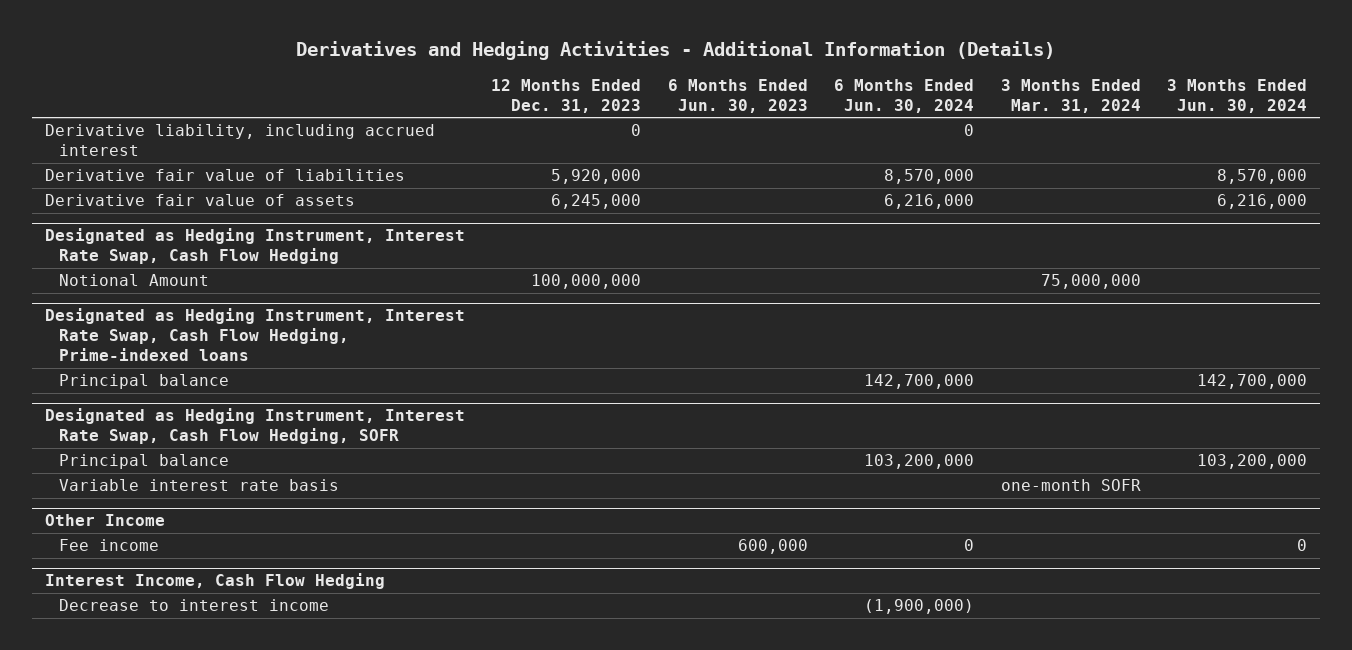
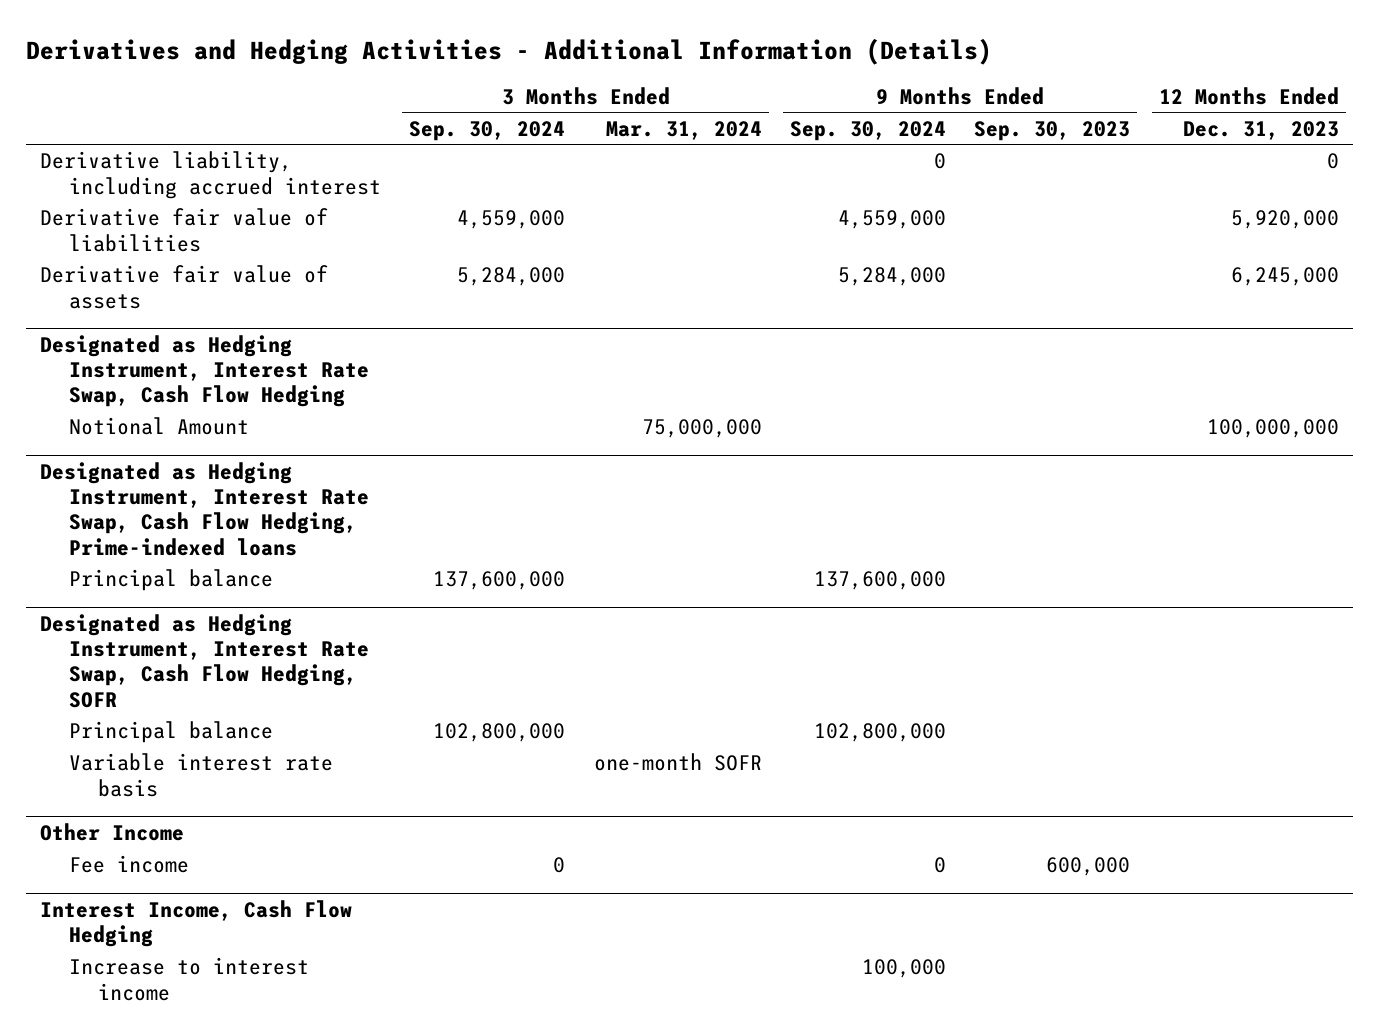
- | 12 Months Ended Dec. 31, 2023 | 6 Months Ended Jun. 30, 2023 | 6 Months Ended Jun. 30, 2024 | 3 Months Ended Mar. 31, 2024 | 3 Months Ended Jun. 30, 2024
+ | 3 Months Ended Sep. 30, 2024 | 3 Months Ended Mar. 31, 2024 | 9 Months Ended Sep. 30, 2024 | 9 Months Ended Sep. 30, 2023 | 12 Months Ended Dec. 31, 2023
@ Interest Income, Cash Flow Hedging
- Decrease to interest income | | | (1,900,000) | |
+ Increase to interest income | | | 100,000 | |

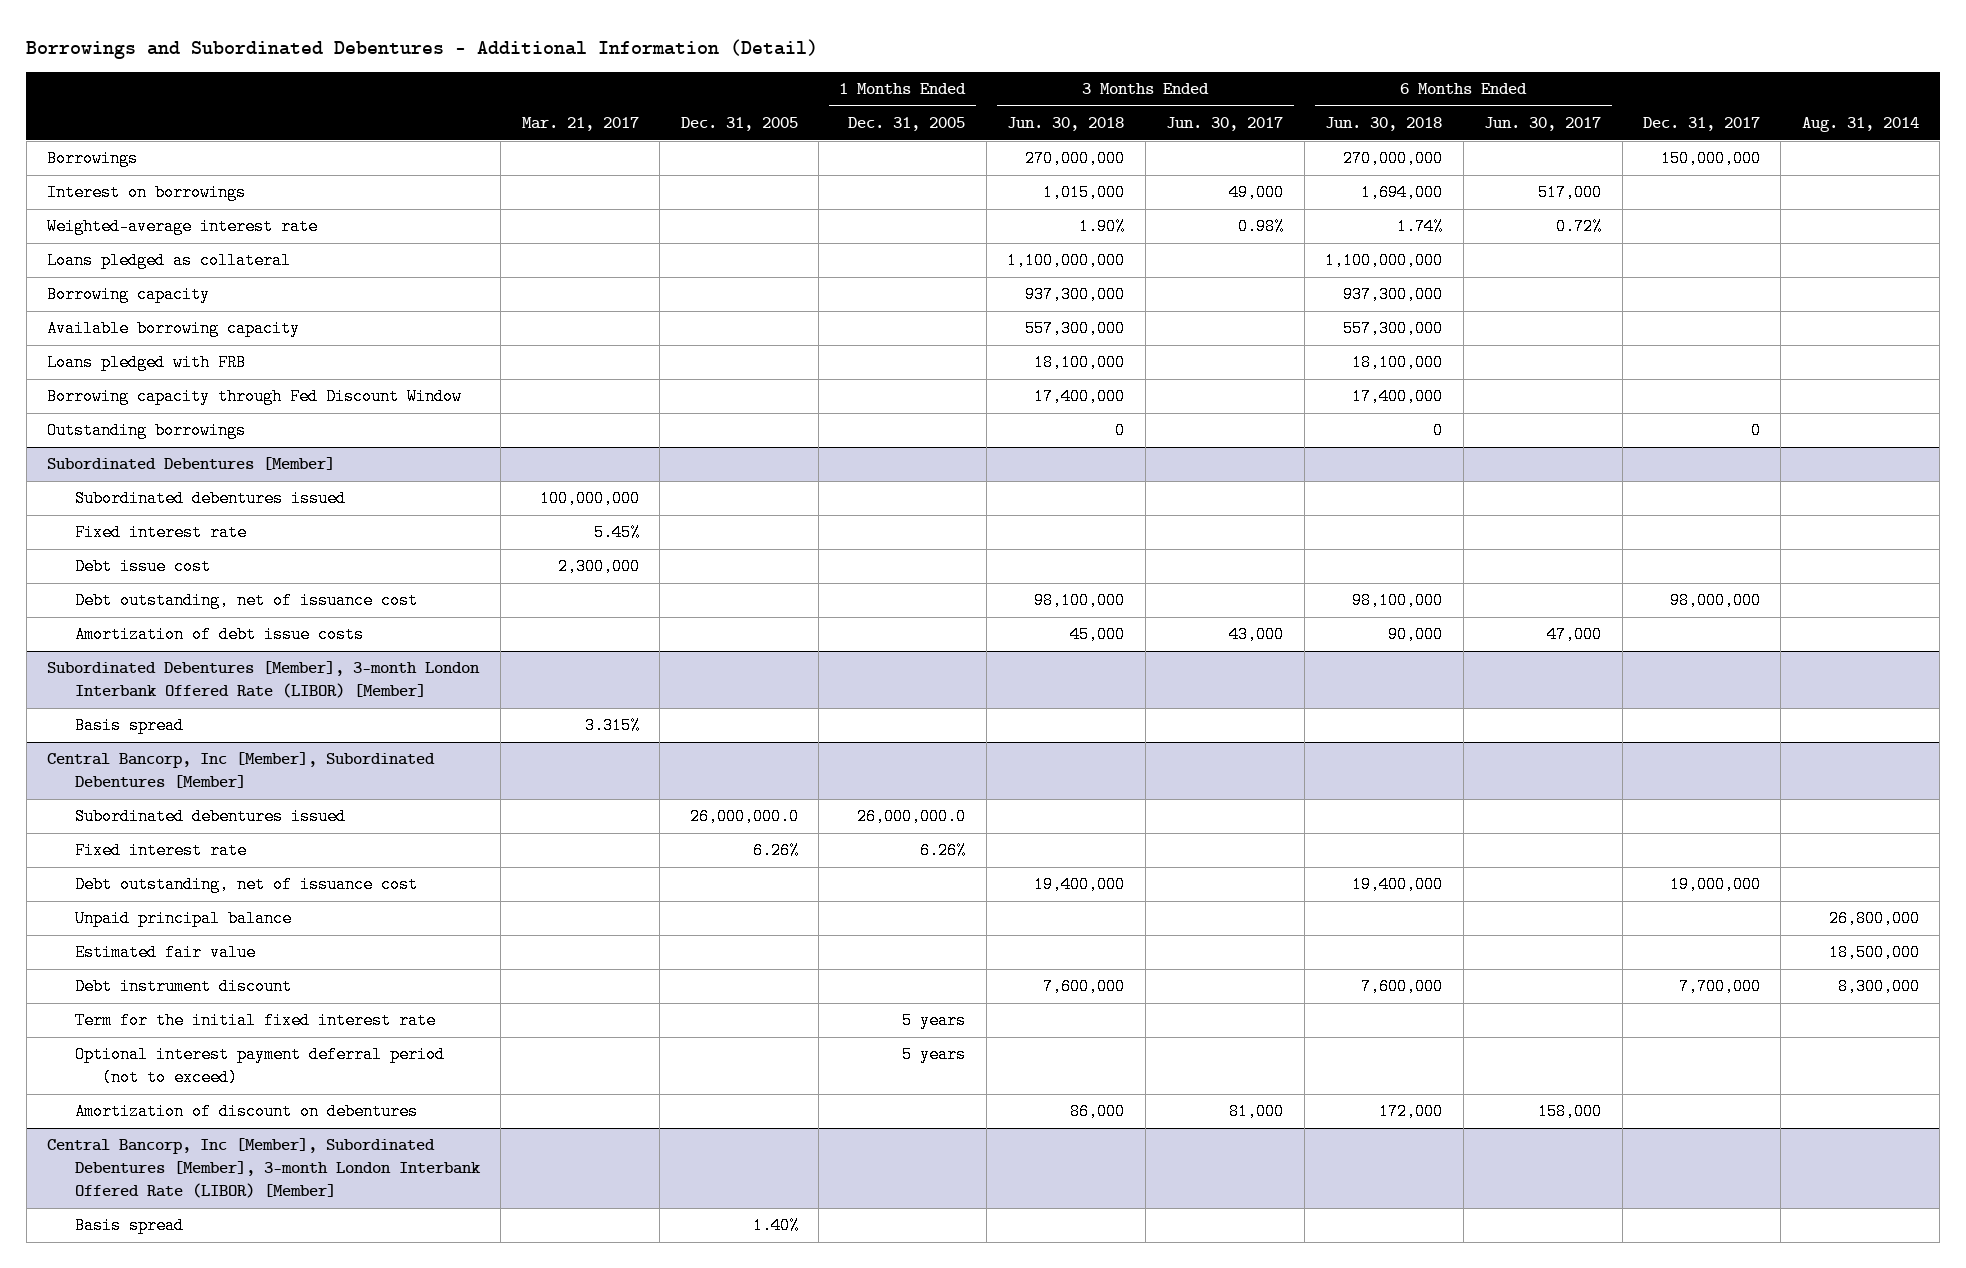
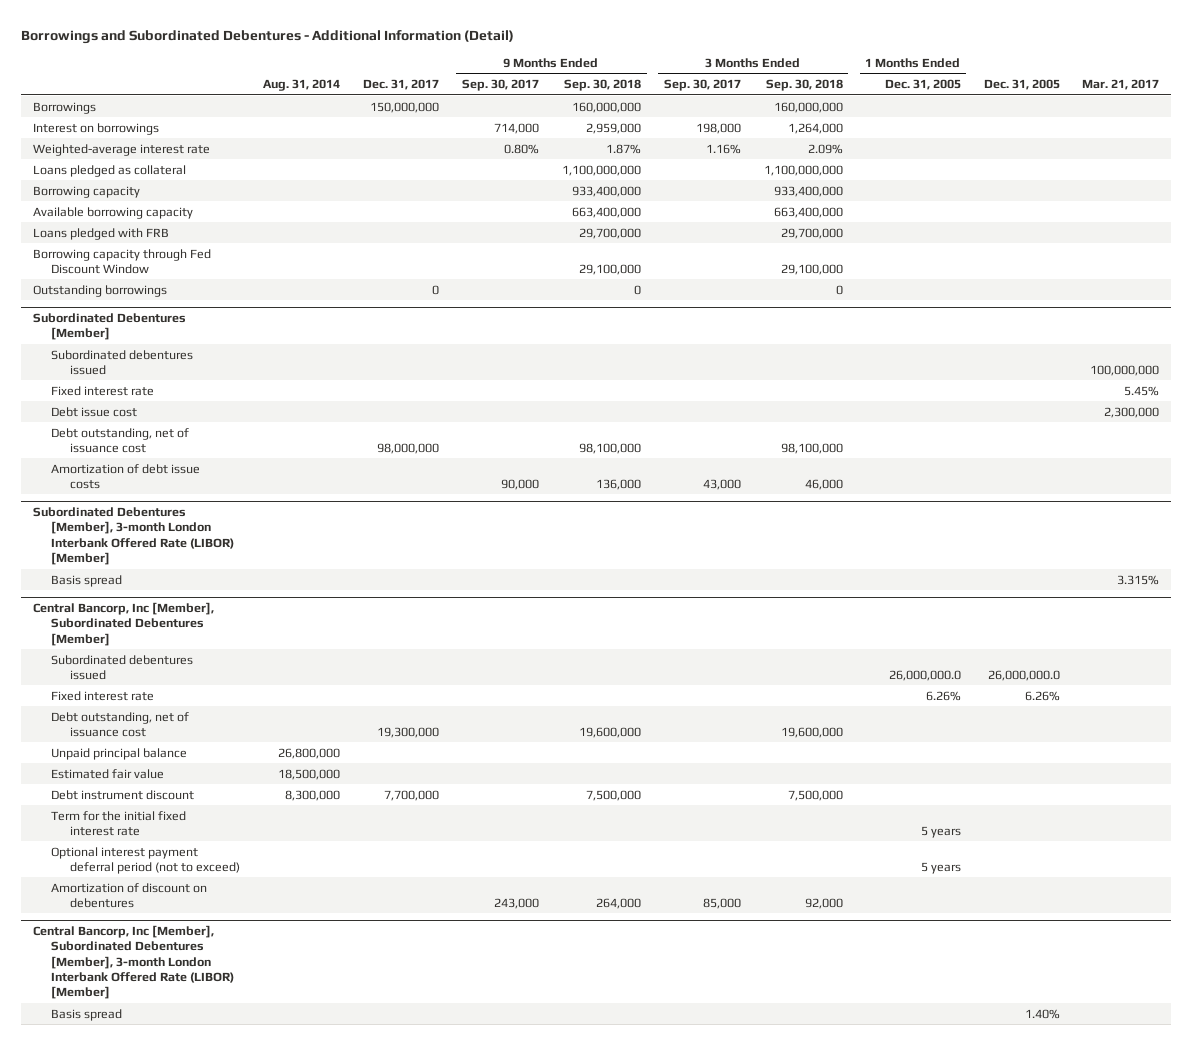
- | Mar. 21, 2017 | Dec. 31, 2005 | 1 Months Ended Dec. 31, 2005 | 3 Months Ended Jun. 30, 2018 | 3 Months Ended Jun. 30, 2017 | 6 Months Ended Jun. 30, 2018 | 6 Months Ended Jun. 30, 2017 | Dec. 31, 2017 | Aug. 31, 2014
+ | Aug. 31, 2014 | Dec. 31, 2017 | 9 Months Ended Sep. 30, 2017 | 9 Months Ended Sep. 30, 2018 | 3 Months Ended Sep. 30, 2017 | 3 Months Ended Sep. 30, 2018 | 1 Months Ended Dec. 31, 2005 | Dec. 31, 2005 | Mar. 21, 2017
@ Central Bancorp, Inc [Member], Subordinated Debentures [Member]
- Debt outstanding, net of issuance cost | | | | 19,400,000 | | 19,400,000 | | 19,000,000 |
+ Debt outstanding, net of issuance cost | | 19,300,000 | | 19,600,000 | | 19,600,000 | | |

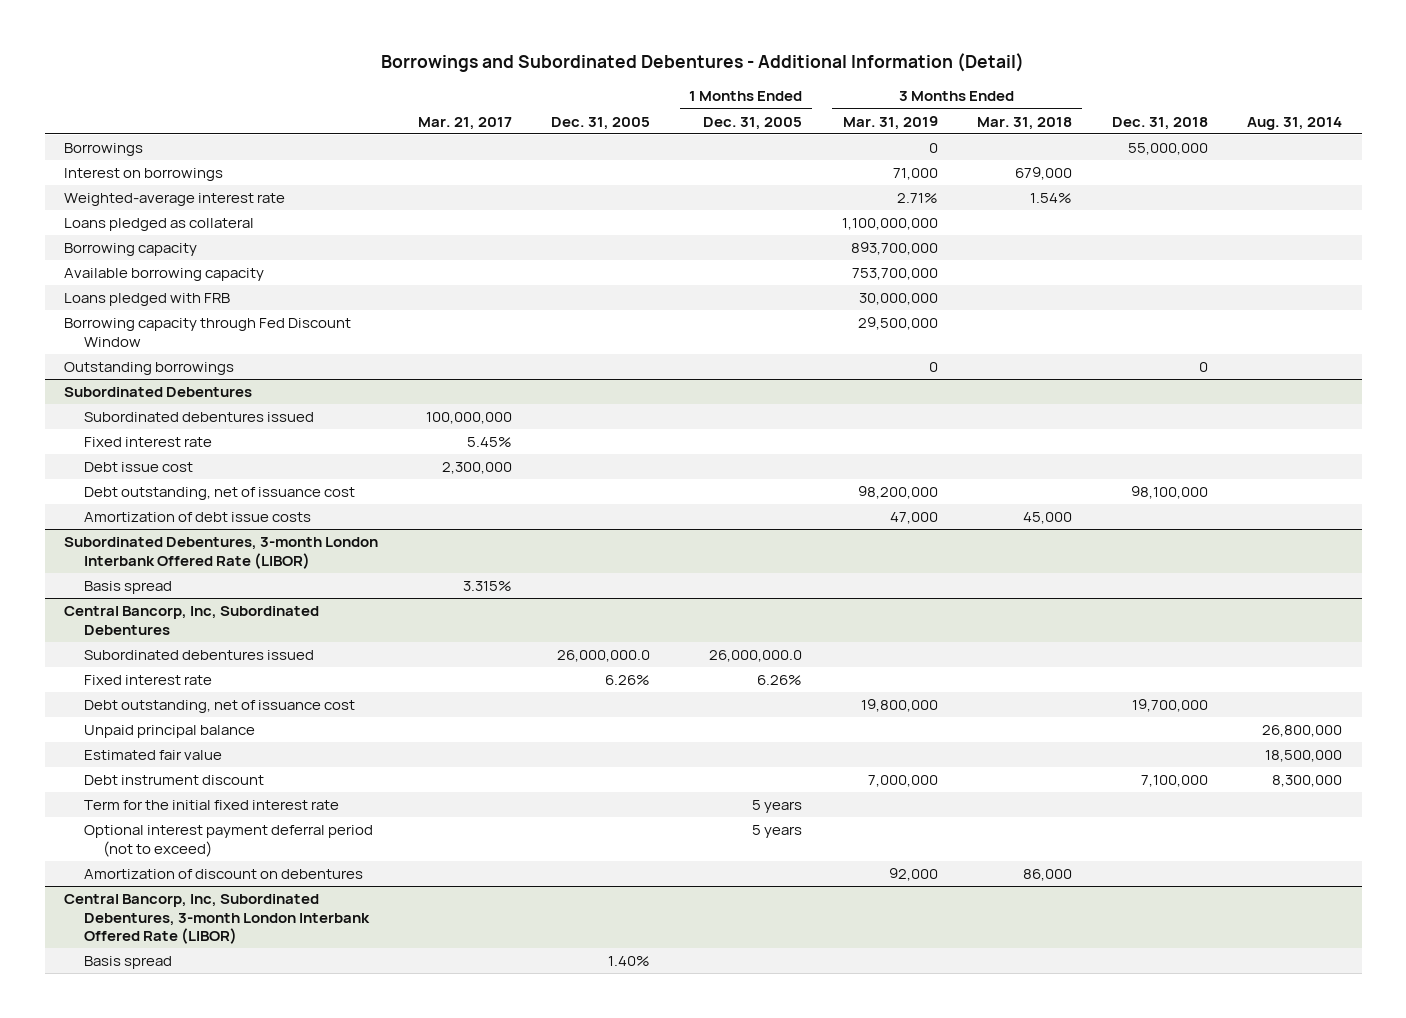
- | Aug. 31, 2014 | Dec. 31, 2017 | 9 Months Ended Sep. 30, 2017 | 9 Months Ended Sep. 30, 2018 | 3 Months Ended Sep. 30, 2017 | 3 Months Ended Sep. 30, 2018 | 1 Months Ended Dec. 31, 2005 | Dec. 31, 2005 | Mar. 21, 2017
+ | Mar. 21, 2017 | Dec. 31, 2005 | 1 Months Ended Dec. 31, 2005 | 3 Months Ended Mar. 31, 2019 | 3 Months Ended Mar. 31, 2018 | Dec. 31, 2018 | Aug. 31, 2014
- Subordinated Debentures [Member]
+ Subordinated Debentures
- Subordinated Debentures [Member], 3-month London Interbank Offered Rate (LIBOR) [Member]
+ Subordinated Debentures, 3-month London Interbank Offered Rate (LIBOR)
- Central Bancorp, Inc [Member], Subordinated Debentures [Member]
+ Central Bancorp, Inc, Subordinated Debentures
- Central Bancorp, Inc [Member], Subordinated Debentures [Member], 3-month London Interbank Offered Rate (LIBOR) [Member]
+ Central Bancorp, Inc, Subordinated Debentures, 3-month London Interbank Offered Rate (LIBOR)

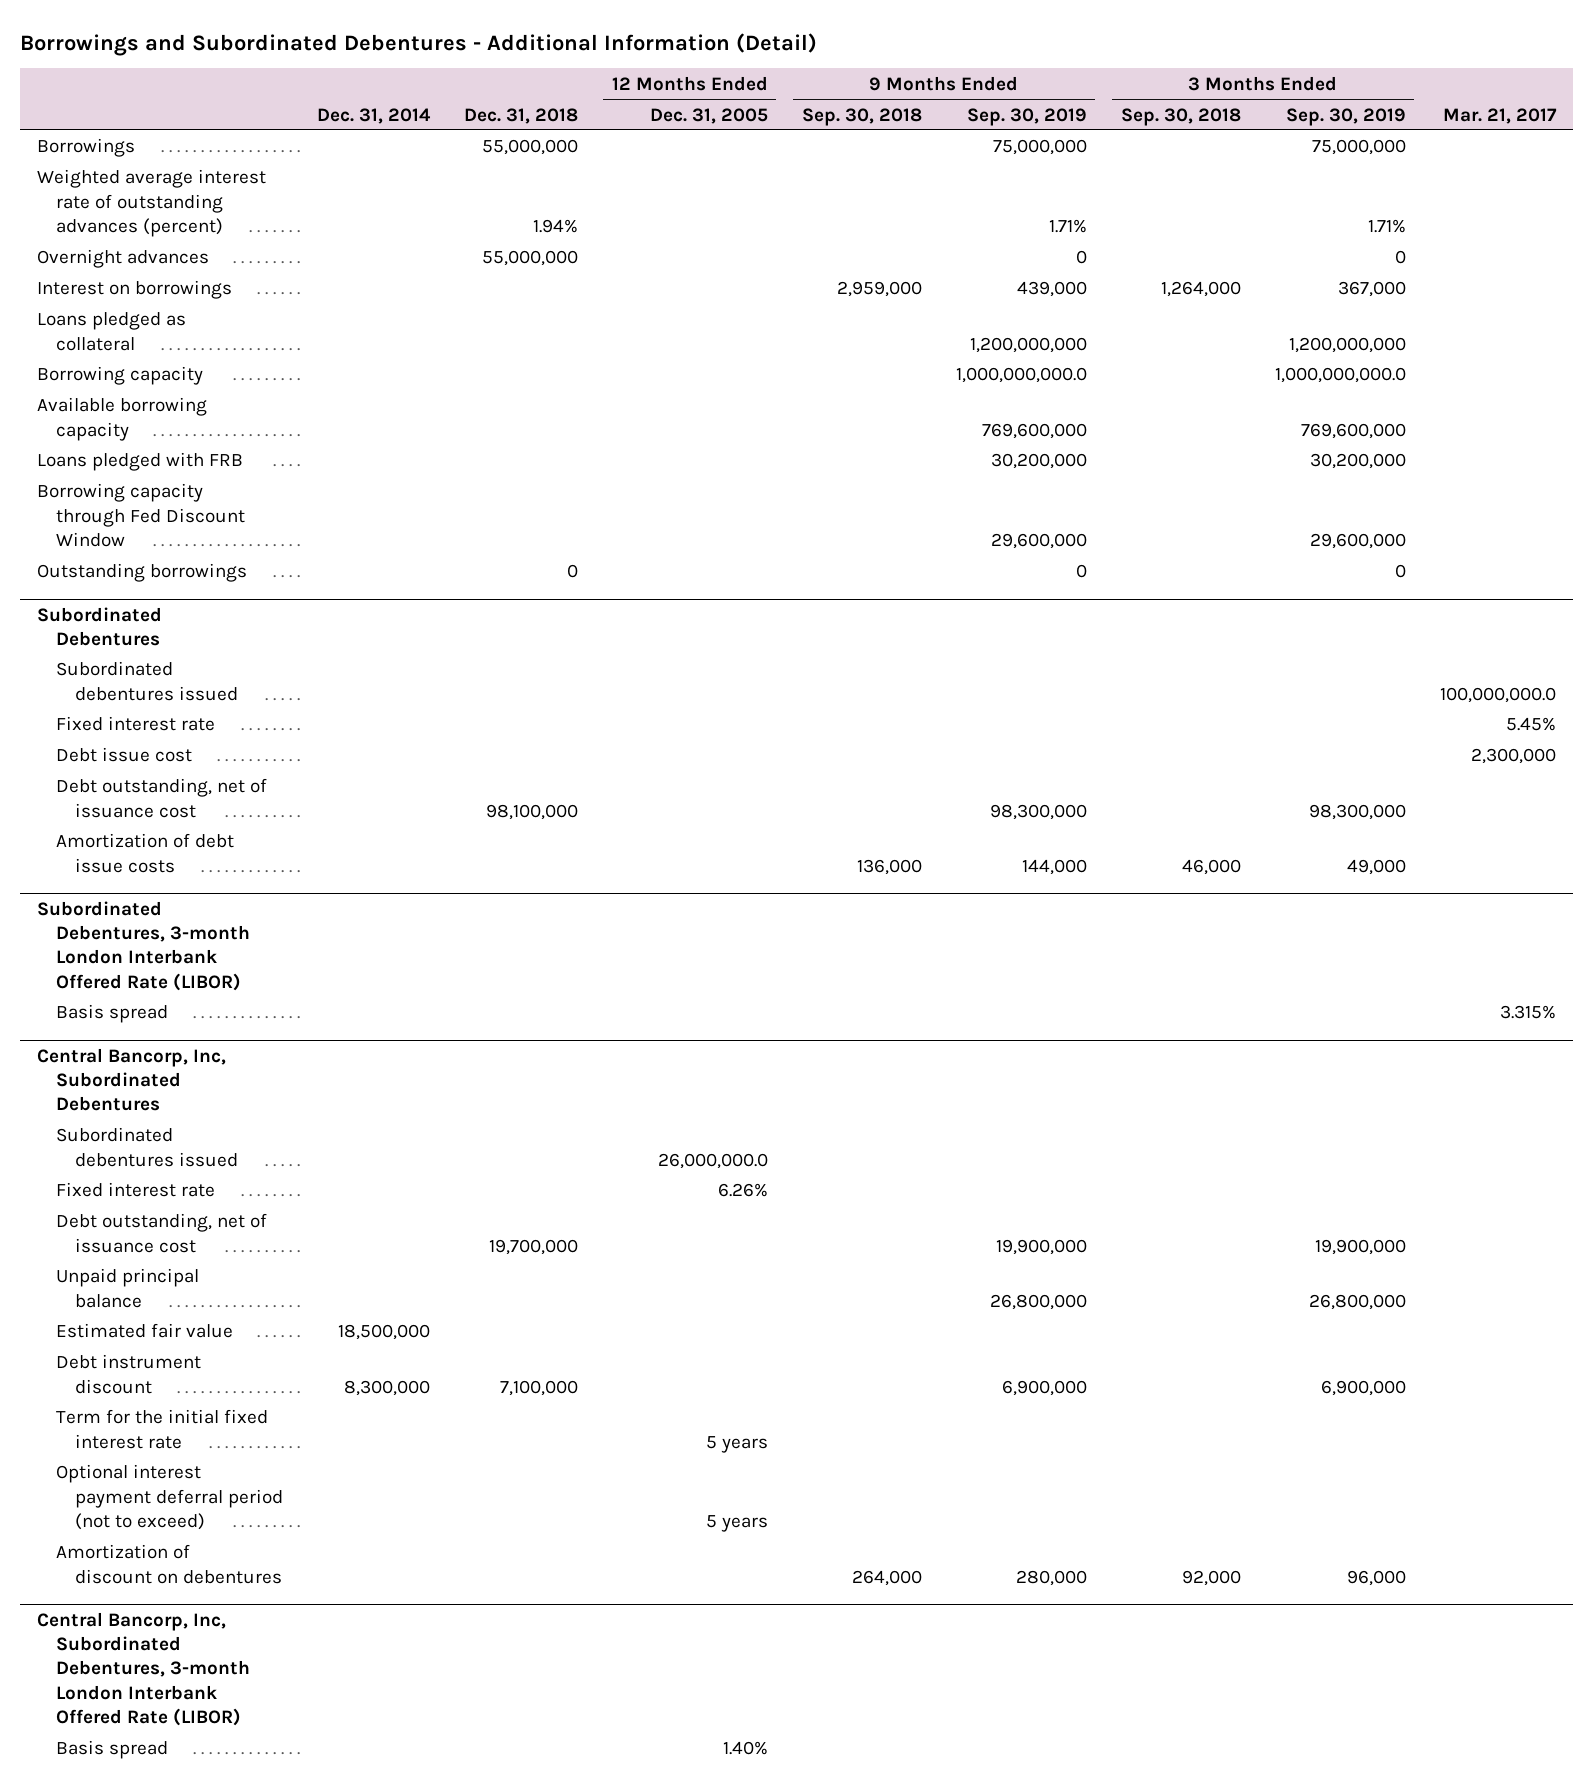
- | Mar. 21, 2017 | Dec. 31, 2005 | 1 Months Ended Dec. 31, 2005 | 3 Months Ended Mar. 31, 2019 | 3 Months Ended Mar. 31, 2018 | Dec. 31, 2018 | Aug. 31, 2014
+ | Dec. 31, 2014 | Dec. 31, 2018 | 12 Months Ended Dec. 31, 2005 | 9 Months Ended Sep. 30, 2018 | 9 Months Ended Sep. 30, 2019 | 3 Months Ended Sep. 30, 2018 | 3 Months Ended Sep. 30, 2019 | Mar. 21, 2017
+ Weighted average interest rate of outstanding advances (percent) | | 1.94% | | | 1.71% | | 1.71% |
+ Overnight advances | | 55,000,000 | | | 0 | | 0 |
- Weighted-average interest rate | | | | 2.71% | 1.54% | |
@ Subordinated Debentures
- Subordinated debentures issued | 100,000,000 | | | | | |
+ Subordinated debentures issued | | | | | | | | 100,000,000.0

